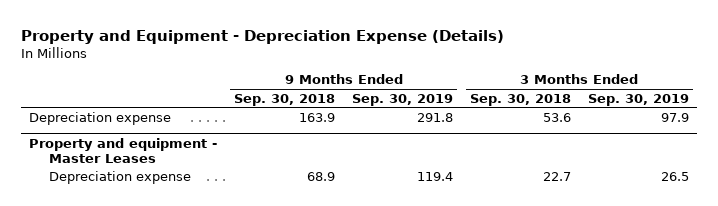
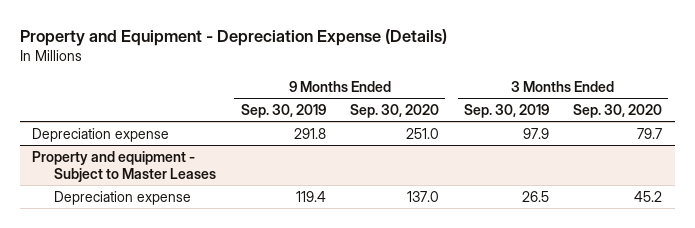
- | 9 Months Ended Sep. 30, 2018 | 9 Months Ended Sep. 30, 2019 | 3 Months Ended Sep. 30, 2018 | 3 Months Ended Sep. 30, 2019
+ | 9 Months Ended Sep. 30, 2019 | 9 Months Ended Sep. 30, 2020 | 3 Months Ended Sep. 30, 2019 | 3 Months Ended Sep. 30, 2020
- Property and equipment - Master Leases
+ Property and equipment - Subject to Master Leases

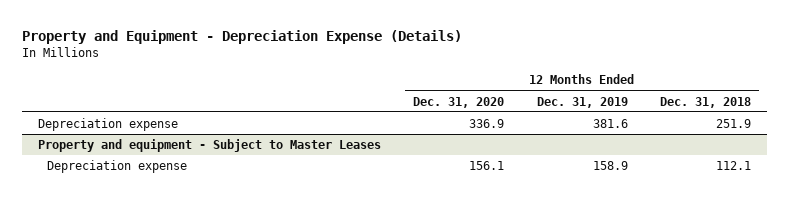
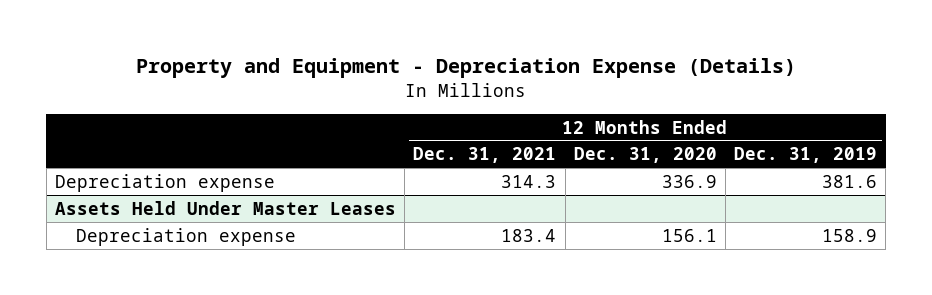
- | 12 Months Ended Dec. 31, 2020 | 12 Months Ended Dec. 31, 2019 | 12 Months Ended Dec. 31, 2018
+ | 12 Months Ended Dec. 31, 2021 | 12 Months Ended Dec. 31, 2020 | 12 Months Ended Dec. 31, 2019
- Property and equipment - Subject to Master Leases
+ Assets Held Under Master Leases

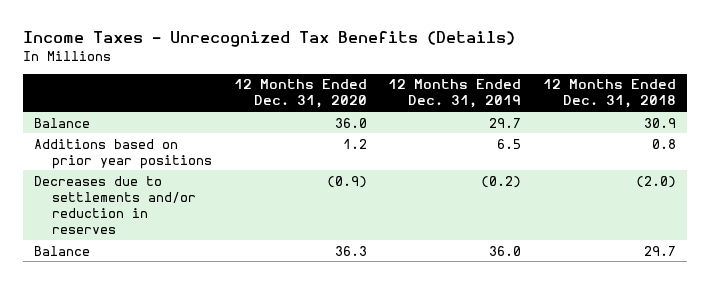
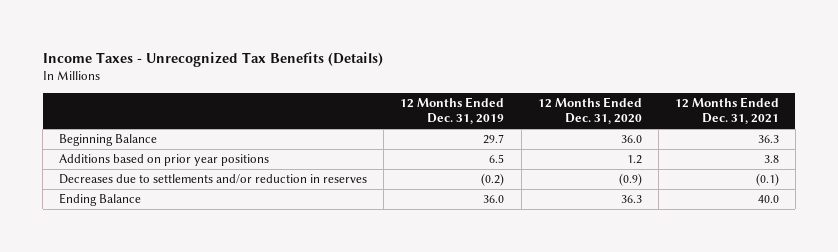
- | 12 Months Ended Dec. 31, 2020 | 12 Months Ended Dec. 31, 2019 | 12 Months Ended Dec. 31, 2018
+ | 12 Months Ended Dec. 31, 2019 | 12 Months Ended Dec. 31, 2020 | 12 Months Ended Dec. 31, 2021
- Balance | 36.0 | 29.7 | 30.9
+ Beginning Balance | 29.7 | 36.0 | 36.3
- Balance | 36.3 | 36.0 | 29.7
+ Ending Balance | 36.0 | 36.3 | 40.0

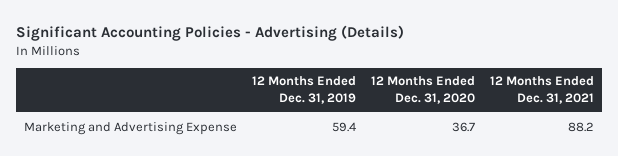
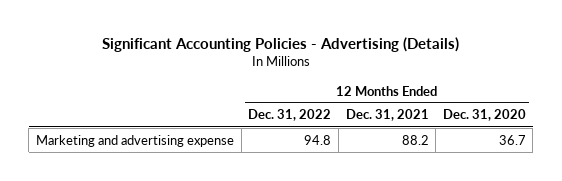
- | 12 Months Ended Dec. 31, 2019 | 12 Months Ended Dec. 31, 2020 | 12 Months Ended Dec. 31, 2021
+ | 12 Months Ended Dec. 31, 2022 | 12 Months Ended Dec. 31, 2021 | 12 Months Ended Dec. 31, 2020
- Marketing and Advertising Expense | 59.4 | 36.7 | 88.2
+ Marketing and advertising expense | 94.8 | 88.2 | 36.7

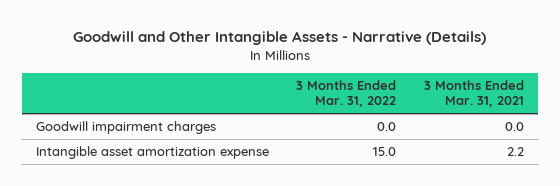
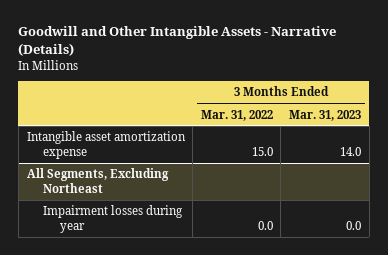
- | 3 Months Ended Mar. 31, 2022 | 3 Months Ended Mar. 31, 2021
+ | 3 Months Ended Mar. 31, 2022 | 3 Months Ended Mar. 31, 2023
- Goodwill impairment charges | 0.0 | 0.0
+ All Segments, Excluding Northeast
+ Impairment losses during year | 0.0 | 0.0

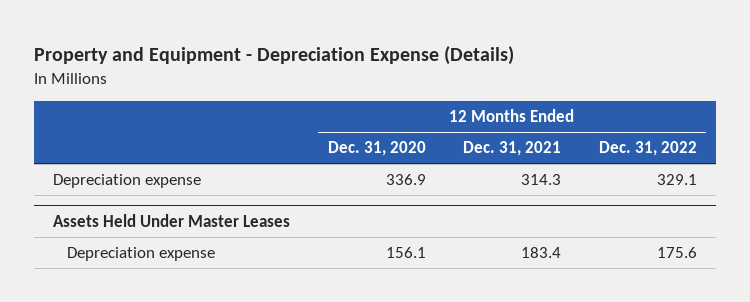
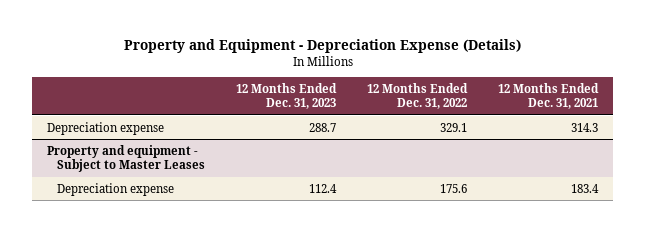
- | 12 Months Ended Dec. 31, 2020 | 12 Months Ended Dec. 31, 2021 | 12 Months Ended Dec. 31, 2022
+ | 12 Months Ended Dec. 31, 2023 | 12 Months Ended Dec. 31, 2022 | 12 Months Ended Dec. 31, 2021
- Assets Held Under Master Leases
+ Property and equipment - Subject to Master Leases

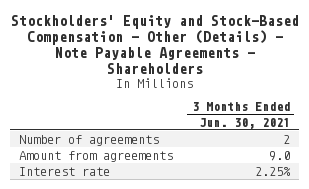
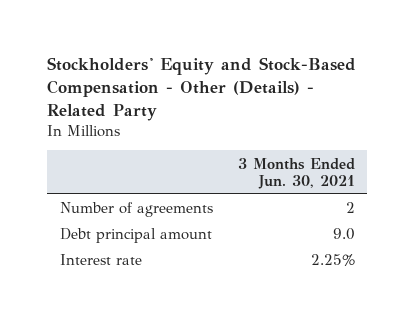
- Stockholders' Equity and Stock-Based Compensation - Other (Details) - Note Payable Agreements - Shareholders
+ Stockholders' Equity and Stock-Based Compensation - Other (Details) - Related Party
- Amount from agreements | 9.0
+ Debt principal amount | 9.0

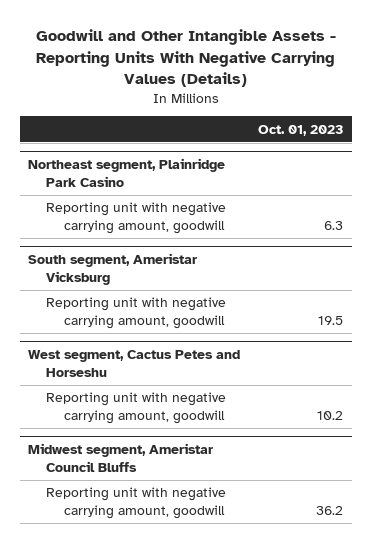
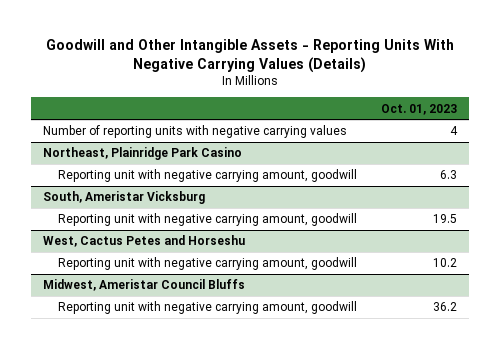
- Northeast segment, Plainridge Park Casino
+ Number of reporting units with negative carrying values | 4
+ Northeast, Plainridge Park Casino
- South segment, Ameristar Vicksburg
+ South, Ameristar Vicksburg
- West segment, Cactus Petes and Horseshu
+ West, Cactus Petes and Horseshu
- Midwest segment, Ameristar Council Bluffs
+ Midwest, Ameristar Council Bluffs

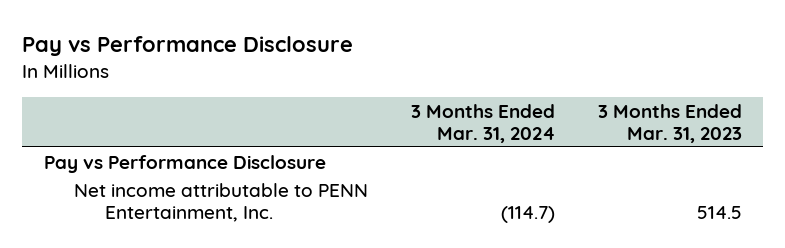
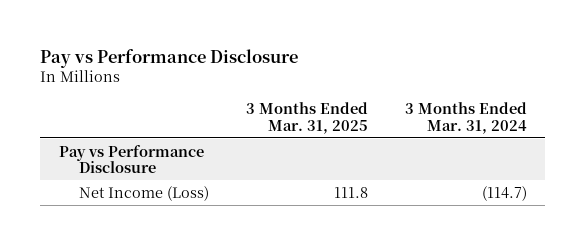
- | 3 Months Ended Mar. 31, 2024 | 3 Months Ended Mar. 31, 2023
+ | 3 Months Ended Mar. 31, 2025 | 3 Months Ended Mar. 31, 2024
- Net income attributable to PENN Entertainment, Inc. | (114.7) | 514.5
+ Net Income (Loss) | 111.8 | (114.7)

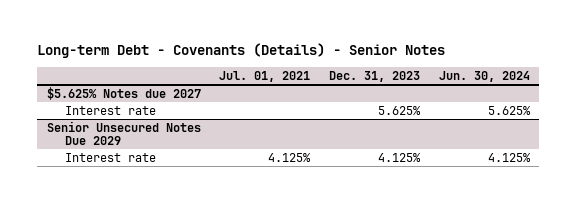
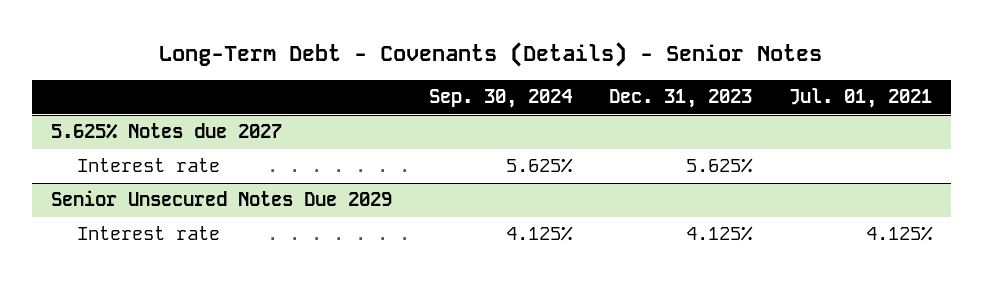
- Long-term Debt - Covenants (Details) - Senior Notes
+ Long-Term Debt - Covenants (Details) - Senior Notes
- | Jul. 01, 2021 | Dec. 31, 2023 | Jun. 30, 2024
+ | Sep. 30, 2024 | Dec. 31, 2023 | Jul. 01, 2021
- $5.625% Notes due 2027
+ 5.625% Notes due 2027

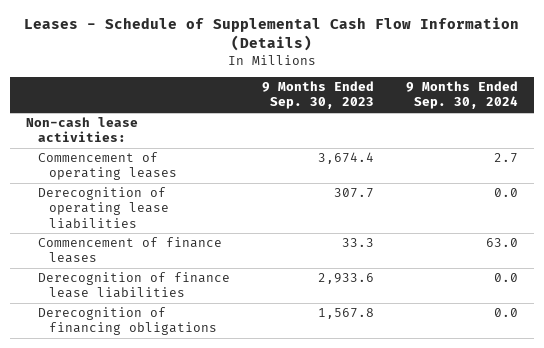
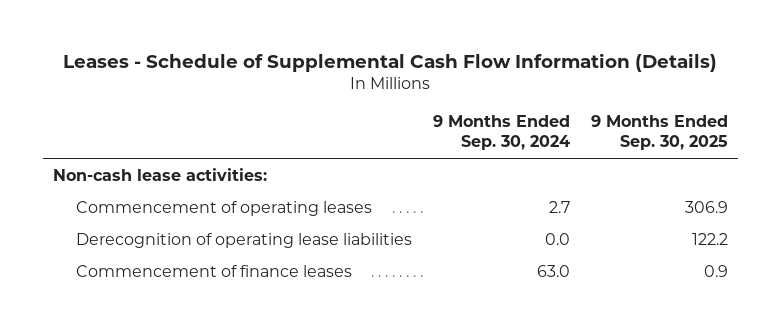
- | 9 Months Ended Sep. 30, 2023 | 9 Months Ended Sep. 30, 2024
+ | 9 Months Ended Sep. 30, 2024 | 9 Months Ended Sep. 30, 2025
- Derecognition of finance lease liabilities | 2,933.6 | 0.0
- Derecognition of financing obligations | 1,567.8 | 0.0

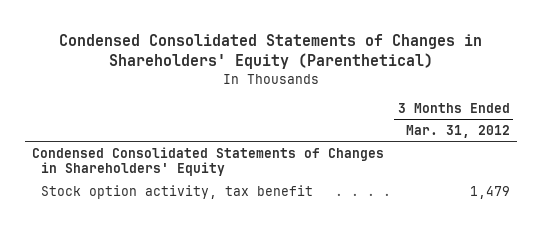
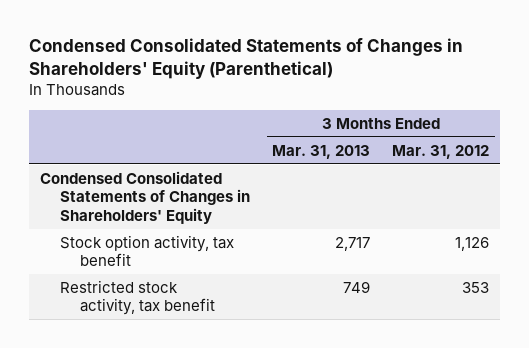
- | 3 Months Ended Mar. 31, 2012
+ | 3 Months Ended Mar. 31, 2013 | 3 Months Ended Mar. 31, 2012
- Stock option activity, tax benefit | 1,479
+ Stock option activity, tax benefit | 2,717 | 1,126
+ Restricted stock activity, tax benefit | 749 | 353

